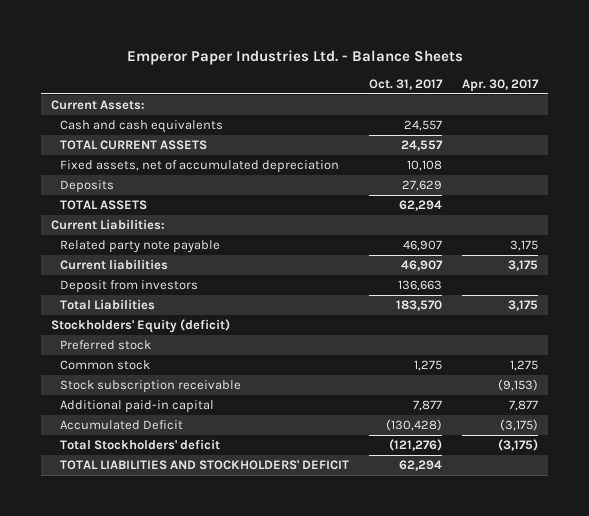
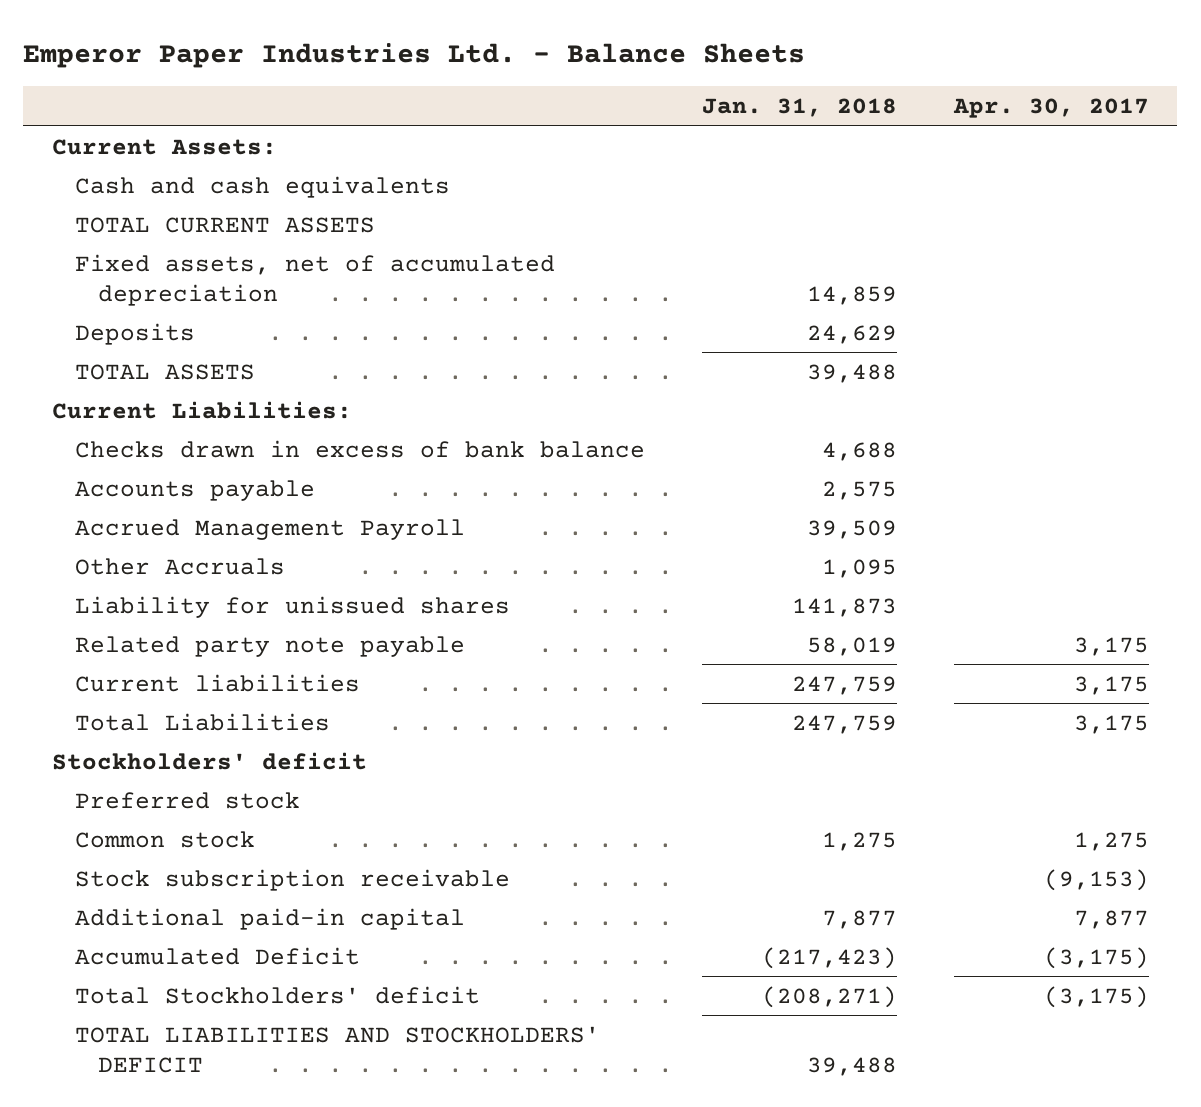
- | Oct. 31, 2017 | Apr. 30, 2017
+ | Jan. 31, 2018 | Apr. 30, 2017
+ Checks drawn in excess of bank balance | 4,688 |
+ Accounts payable | 2,575 |
+ Accrued Management Payroll | 39,509 |
+ Other Accruals | 1,095 |
+ Liability for unissued shares | 141,873 |
- Deposit from investors | 136,663 |
- Stockholders' Equity (deficit)
+ Stockholders' deficit

